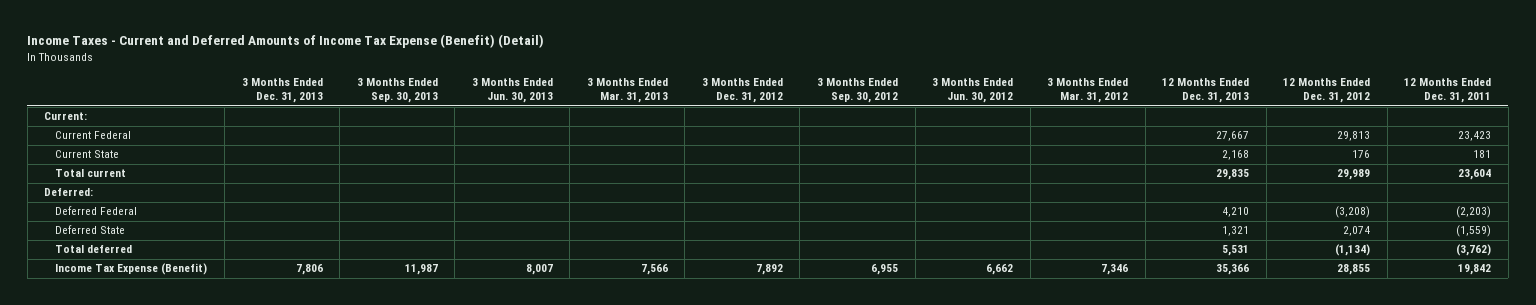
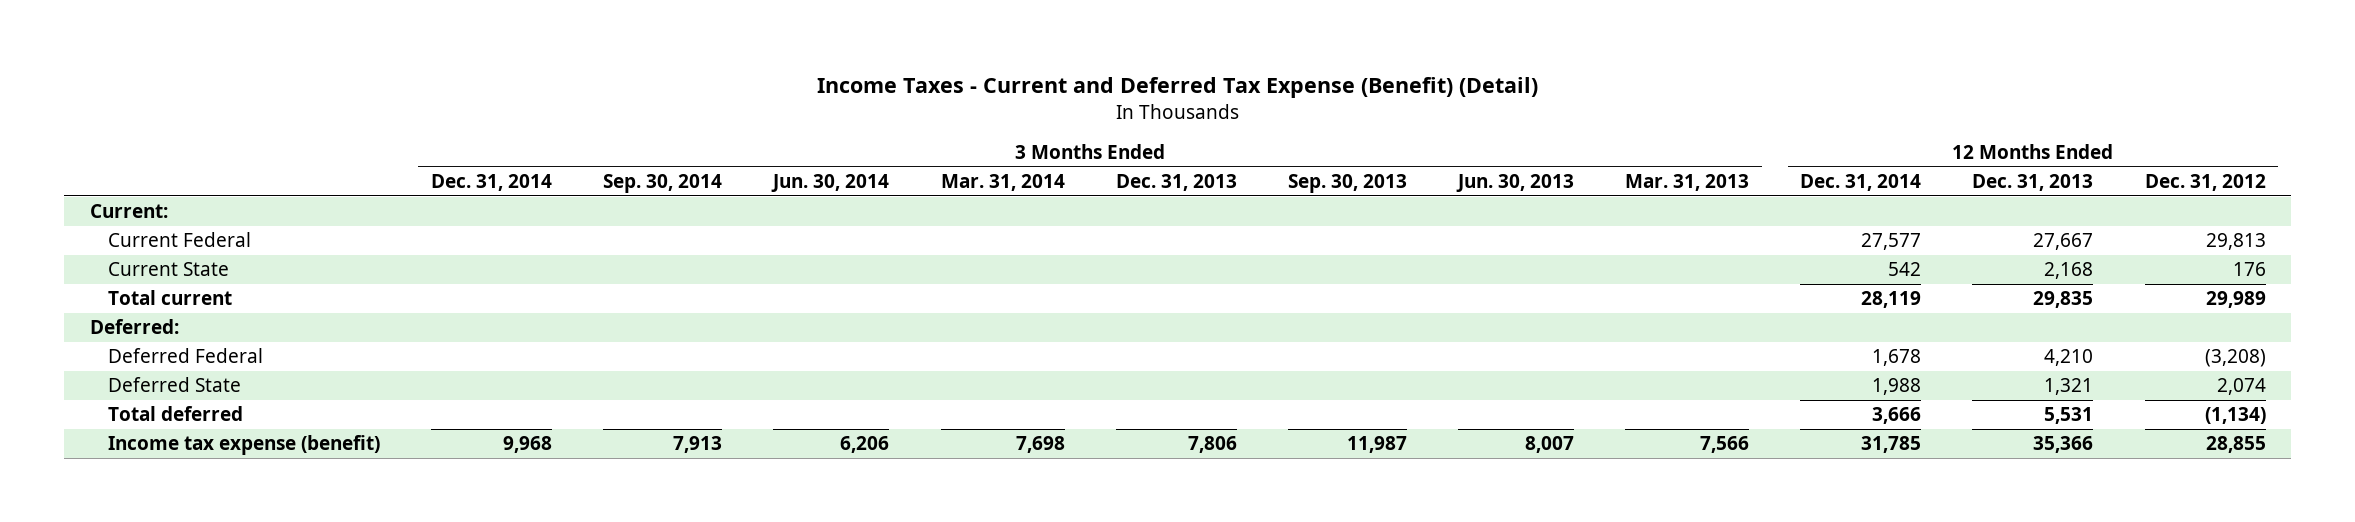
- Income Taxes - Current and Deferred Amounts of Income Tax Expense (Benefit) (Detail)
+ Income Taxes - Current and Deferred Tax Expense (Benefit) (Detail)
- | 3 Months Ended Dec. 31, 2013 | 3 Months Ended Sep. 30, 2013 | 3 Months Ended Jun. 30, 2013 | 3 Months Ended Mar. 31, 2013 | 3 Months Ended Dec. 31, 2012 | 3 Months Ended Sep. 30, 2012 | 3 Months Ended Jun. 30, 2012 | 3 Months Ended Mar. 31, 2012 | 12 Months Ended Dec. 31, 2013 | 12 Months Ended Dec. 31, 2012 | 12 Months Ended Dec. 31, 2011
+ | 3 Months Ended Dec. 31, 2014 | 3 Months Ended Sep. 30, 2014 | 3 Months Ended Jun. 30, 2014 | 3 Months Ended Mar. 31, 2014 | 3 Months Ended Dec. 31, 2013 | 3 Months Ended Sep. 30, 2013 | 3 Months Ended Jun. 30, 2013 | 3 Months Ended Mar. 31, 2013 | 12 Months Ended Dec. 31, 2014 | 12 Months Ended Dec. 31, 2013 | 12 Months Ended Dec. 31, 2012
- Income Tax Expense (Benefit) | 7,806 | 11,987 | 8,007 | 7,566 | 7,892 | 6,955 | 6,662 | 7,346 | 35,366 | 28,855 | 19,842
+ Income tax expense (benefit) | 9,968 | 7,913 | 6,206 | 7,698 | 7,806 | 11,987 | 8,007 | 7,566 | 31,785 | 35,366 | 28,855

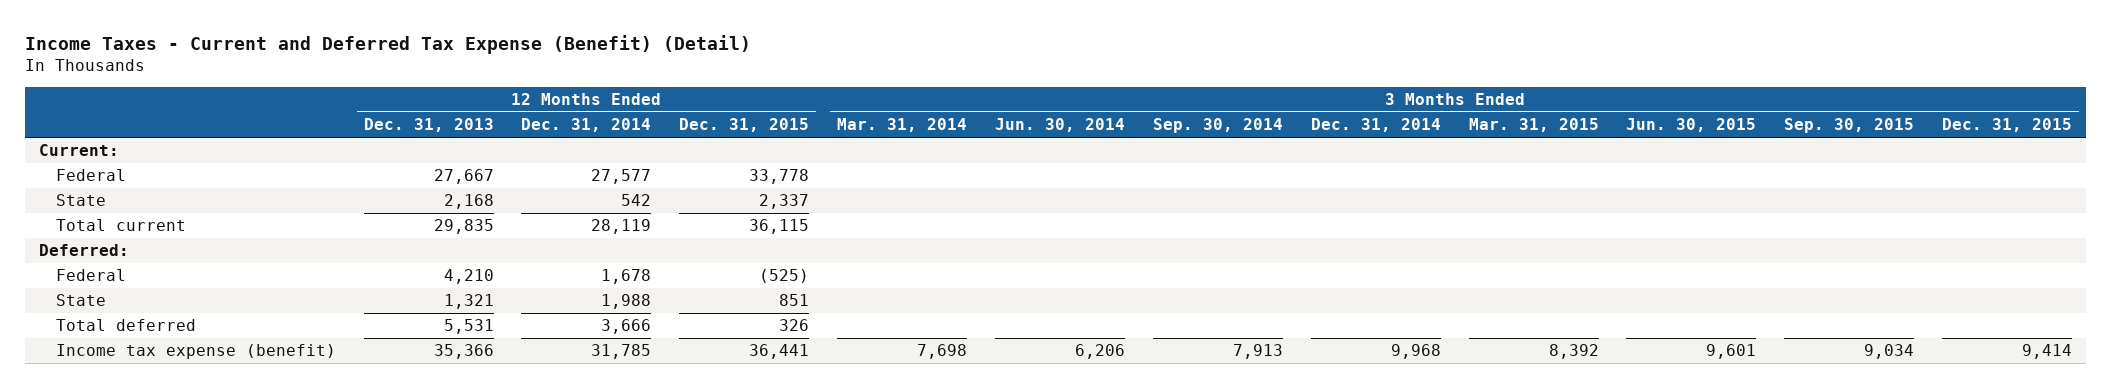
- | 3 Months Ended Dec. 31, 2014 | 3 Months Ended Sep. 30, 2014 | 3 Months Ended Jun. 30, 2014 | 3 Months Ended Mar. 31, 2014 | 3 Months Ended Dec. 31, 2013 | 3 Months Ended Sep. 30, 2013 | 3 Months Ended Jun. 30, 2013 | 3 Months Ended Mar. 31, 2013 | 12 Months Ended Dec. 31, 2014 | 12 Months Ended Dec. 31, 2013 | 12 Months Ended Dec. 31, 2012
+ | 12 Months Ended Dec. 31, 2013 | 12 Months Ended Dec. 31, 2014 | 12 Months Ended Dec. 31, 2015 | 3 Months Ended Mar. 31, 2014 | 3 Months Ended Jun. 30, 2014 | 3 Months Ended Sep. 30, 2014 | 3 Months Ended Dec. 31, 2014 | 3 Months Ended Mar. 31, 2015 | 3 Months Ended Jun. 30, 2015 | 3 Months Ended Sep. 30, 2015 | 3 Months Ended Dec. 31, 2015
- Current Federal | | | | | | | | | 27,577 | 27,667 | 29,813
- Current State | | | | | | | | | 542 | 2,168 | 176
+ Federal | 27,667 | 27,577 | 33,778 | | | | | | | |
+ State | 2,168 | 542 | 2,337 | | | | | | | |
- Deferred Federal | | | | | | | | | 1,678 | 4,210 | (3,208)
- Deferred State | | | | | | | | | 1,988 | 1,321 | 2,074
+ Federal | 4,210 | 1,678 | (525) | | | | | | | |
+ State | 1,321 | 1,988 | 851 | | | | | | | |

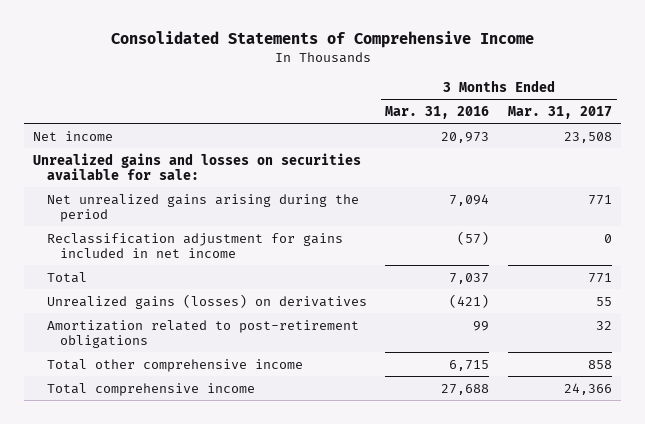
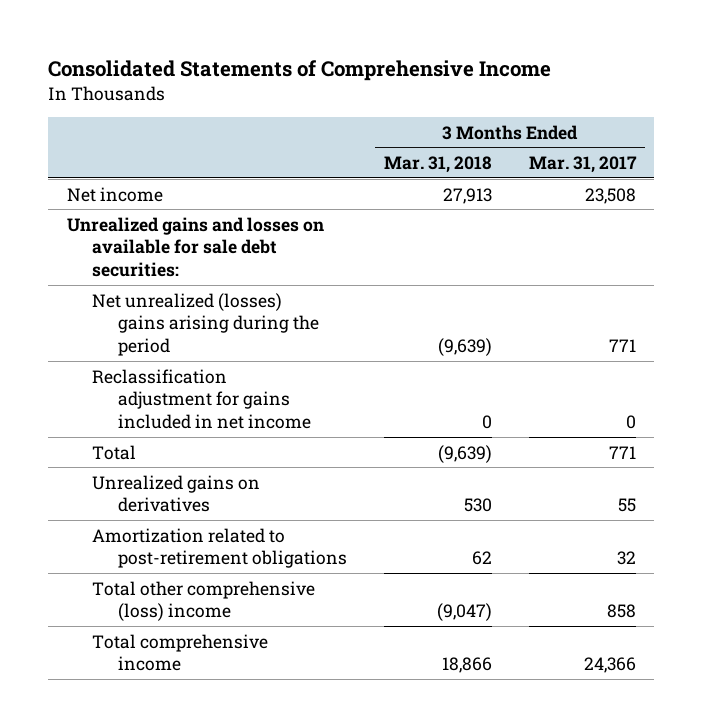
- | 3 Months Ended Mar. 31, 2016 | 3 Months Ended Mar. 31, 2017
+ | 3 Months Ended Mar. 31, 2018 | 3 Months Ended Mar. 31, 2017
- Unrealized gains and losses on securities available for sale:
- Net unrealized gains arising during the period | 7,094 | 771
+ Unrealized gains and losses on available for sale debt securities:
+ Net unrealized (losses) gains arising during the period | (9,639) | 771
- Unrealized gains (losses) on derivatives | (421) | 55
+ Unrealized gains on derivatives | 530 | 55
- Total other comprehensive income | 6,715 | 858
+ Total other comprehensive (loss) income | (9,047) | 858

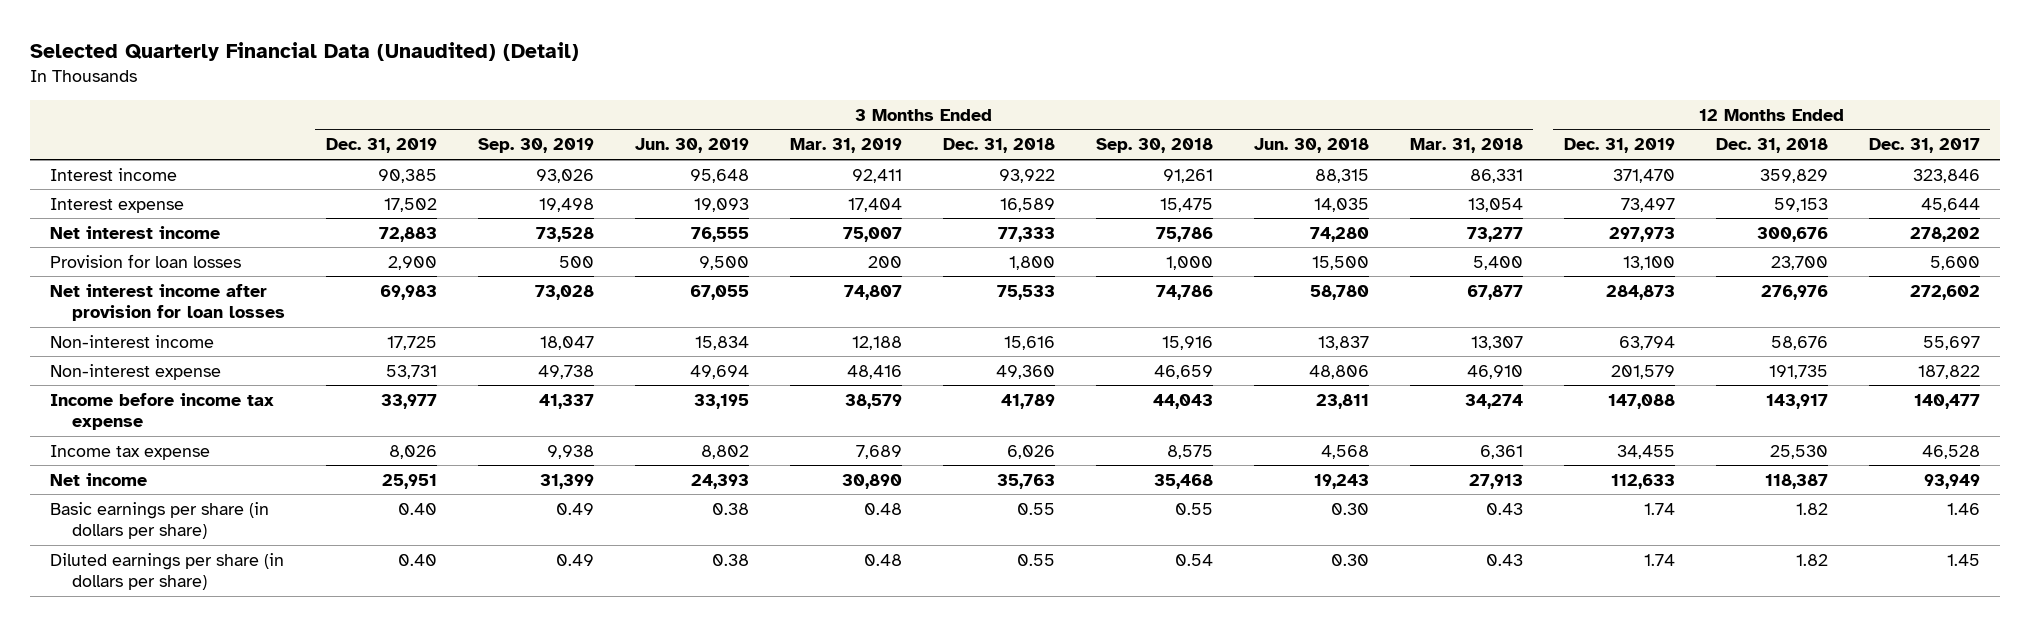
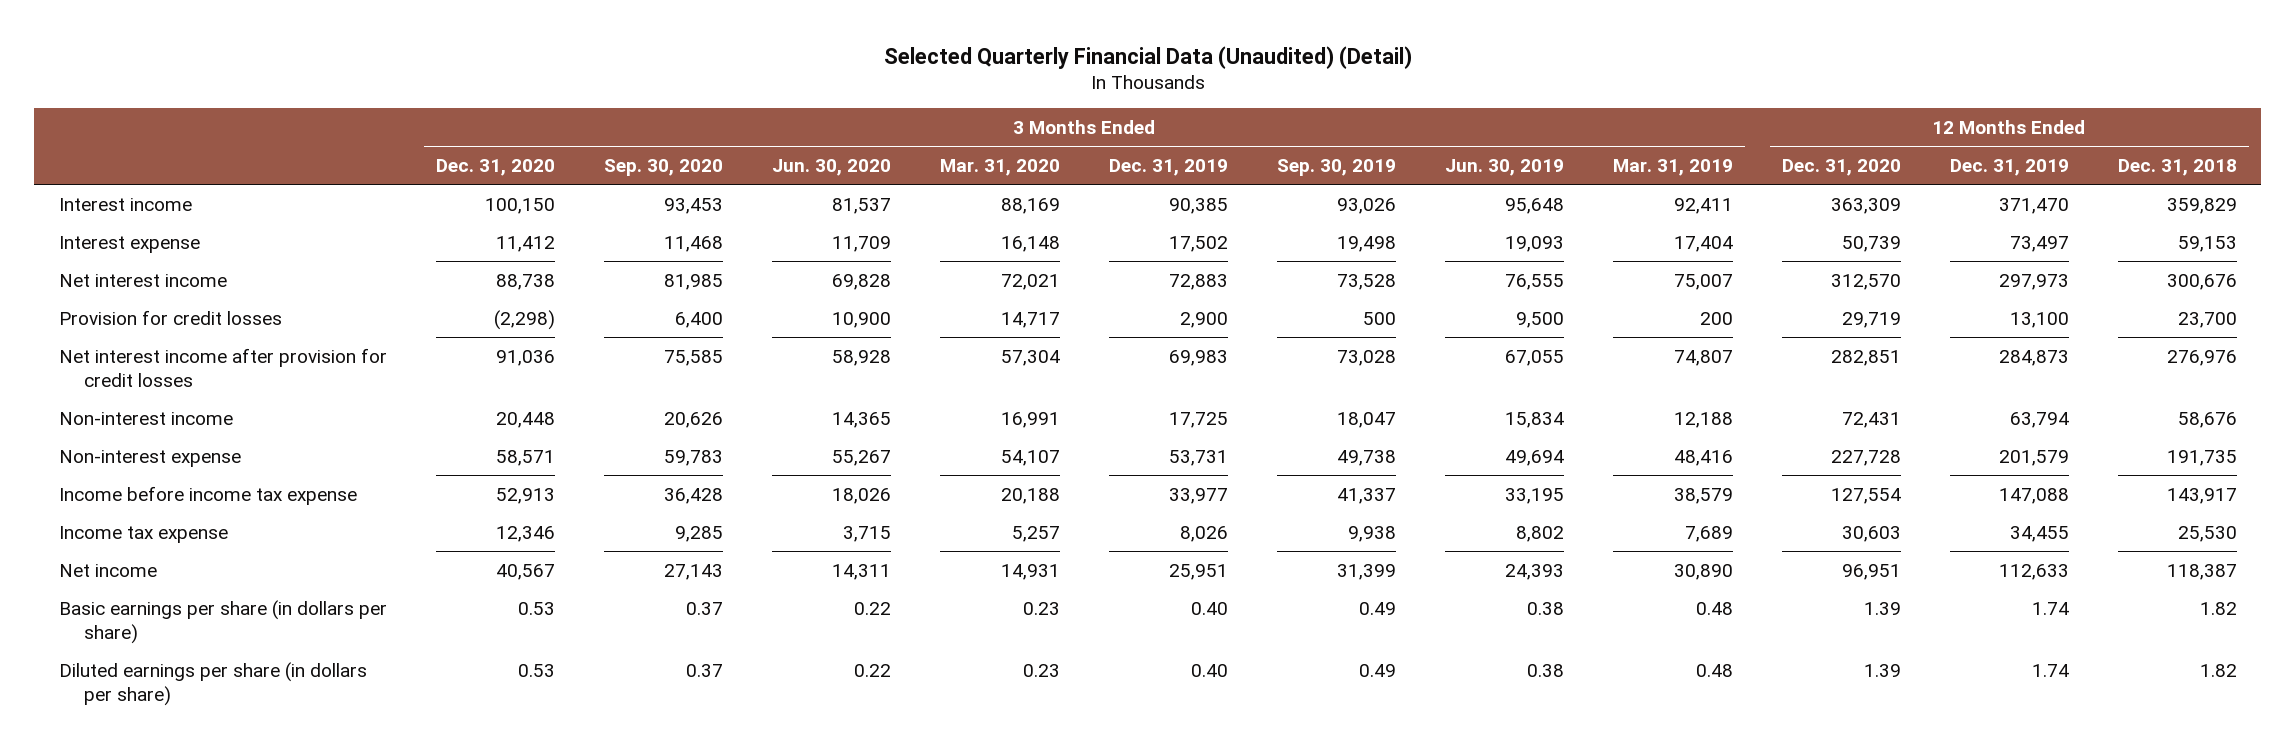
- | 3 Months Ended Dec. 31, 2019 | 3 Months Ended Sep. 30, 2019 | 3 Months Ended Jun. 30, 2019 | 3 Months Ended Mar. 31, 2019 | 3 Months Ended Dec. 31, 2018 | 3 Months Ended Sep. 30, 2018 | 3 Months Ended Jun. 30, 2018 | 3 Months Ended Mar. 31, 2018 | 12 Months Ended Dec. 31, 2019 | 12 Months Ended Dec. 31, 2018 | 12 Months Ended Dec. 31, 2017
+ | 3 Months Ended Dec. 31, 2020 | 3 Months Ended Sep. 30, 2020 | 3 Months Ended Jun. 30, 2020 | 3 Months Ended Mar. 31, 2020 | 3 Months Ended Dec. 31, 2019 | 3 Months Ended Sep. 30, 2019 | 3 Months Ended Jun. 30, 2019 | 3 Months Ended Mar. 31, 2019 | 12 Months Ended Dec. 31, 2020 | 12 Months Ended Dec. 31, 2019 | 12 Months Ended Dec. 31, 2018
- Provision for loan losses | 2,900 | 500 | 9,500 | 200 | 1,800 | 1,000 | 15,500 | 5,400 | 13,100 | 23,700 | 5,600
- Net interest income after provision for loan losses | 69,983 | 73,028 | 67,055 | 74,807 | 75,533 | 74,786 | 58,780 | 67,877 | 284,873 | 276,976 | 272,602
+ Provision for credit losses | (2,298) | 6,400 | 10,900 | 14,717 | 2,900 | 500 | 9,500 | 200 | 29,719 | 13,100 | 23,700
+ Net interest income after provision for credit losses | 91,036 | 75,585 | 58,928 | 57,304 | 69,983 | 73,028 | 67,055 | 74,807 | 282,851 | 284,873 | 276,976

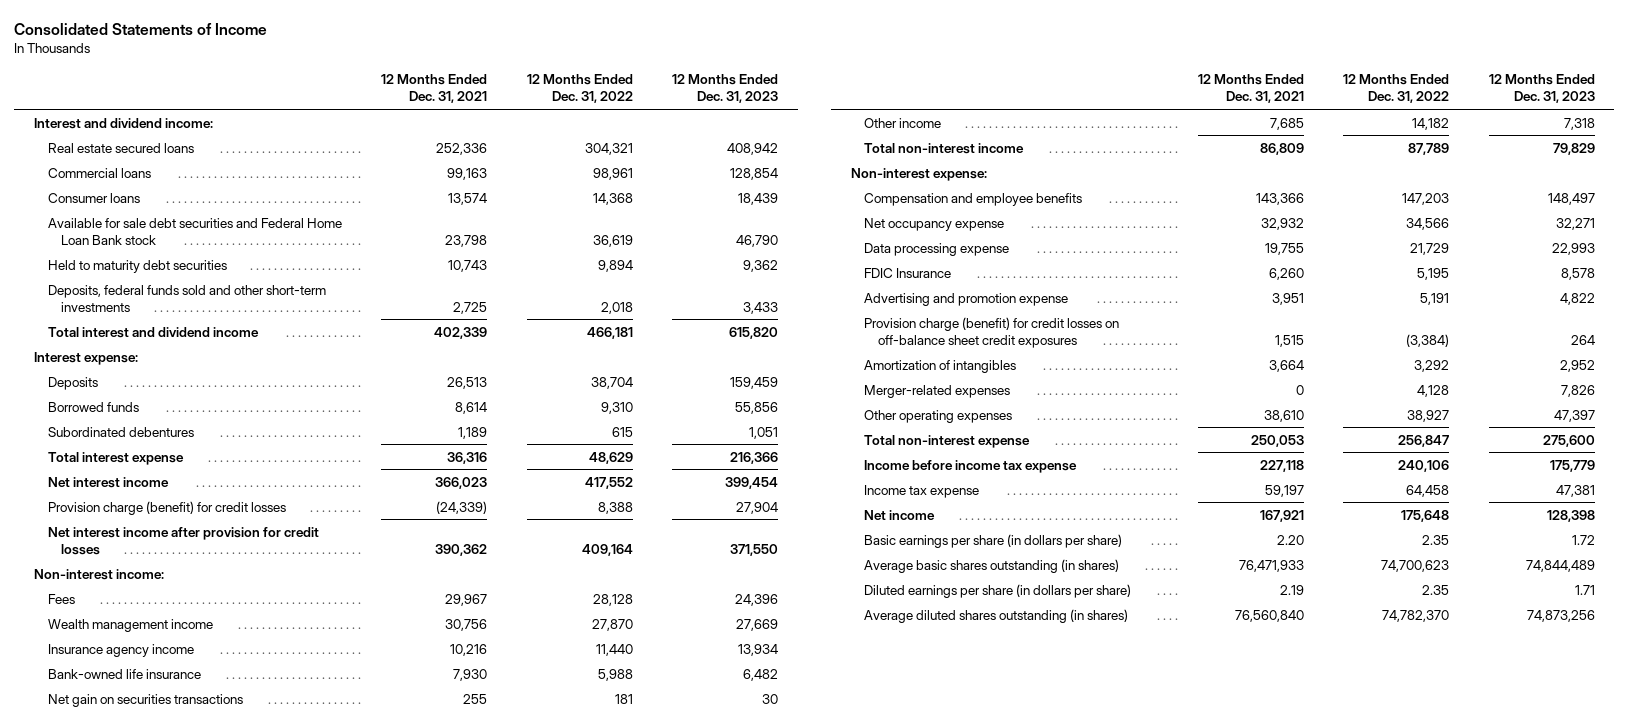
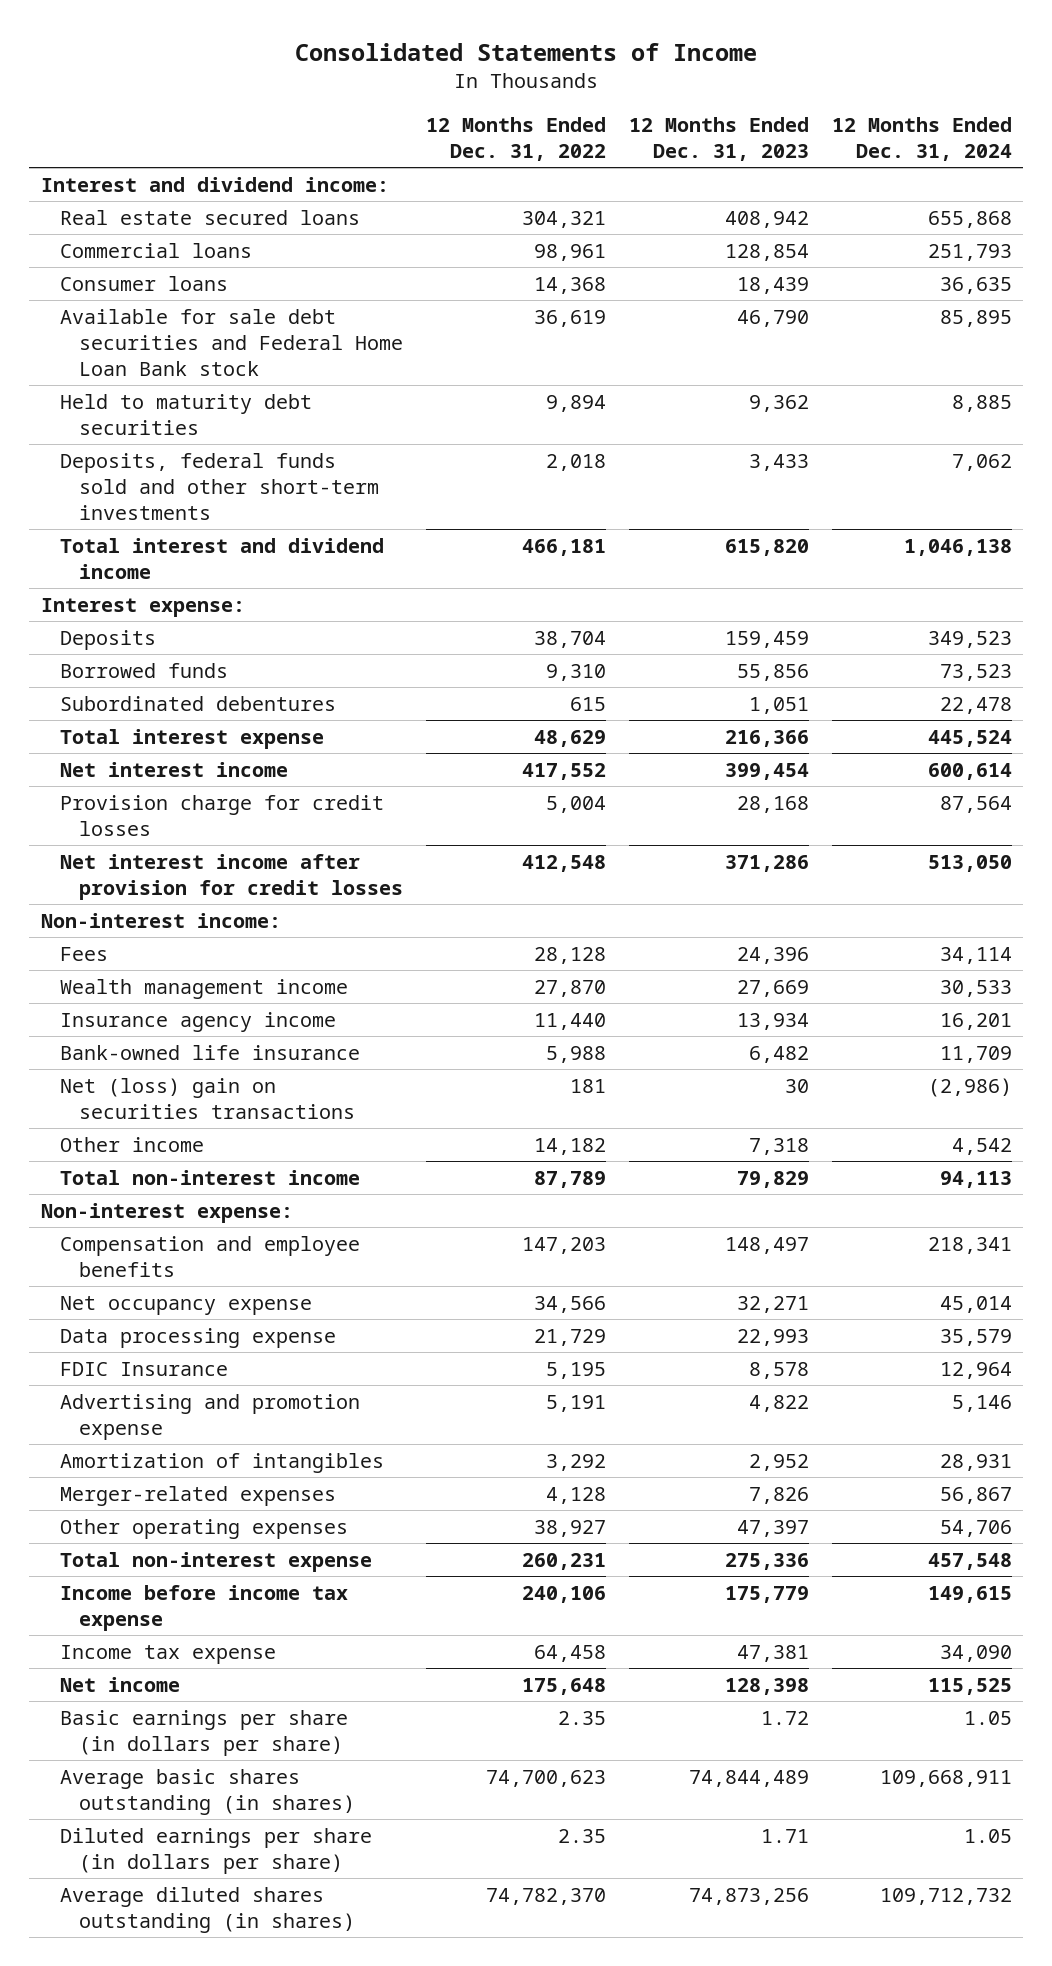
- | 12 Months Ended Dec. 31, 2021 | 12 Months Ended Dec. 31, 2022 | 12 Months Ended Dec. 31, 2023
+ | 12 Months Ended Dec. 31, 2022 | 12 Months Ended Dec. 31, 2023 | 12 Months Ended Dec. 31, 2024
- Provision charge (benefit) for credit losses | (24,339) | 8,388 | 27,904
- Net interest income after provision for credit losses | 390,362 | 409,164 | 371,550
+ Provision charge for credit losses | 5,004 | 28,168 | 87,564
+ Net interest income after provision for credit losses | 412,548 | 371,286 | 513,050
- Net gain on securities transactions | 255 | 181 | 30
+ Net (loss) gain on securities transactions | 181 | 30 | (2,986)
- Provision charge (benefit) for credit losses on off-balance sheet credit exposures | 1,515 | (3,384) | 264
- Total non-interest expense | 250,053 | 256,847 | 275,600
+ Total non-interest expense | 260,231 | 275,336 | 457,548

